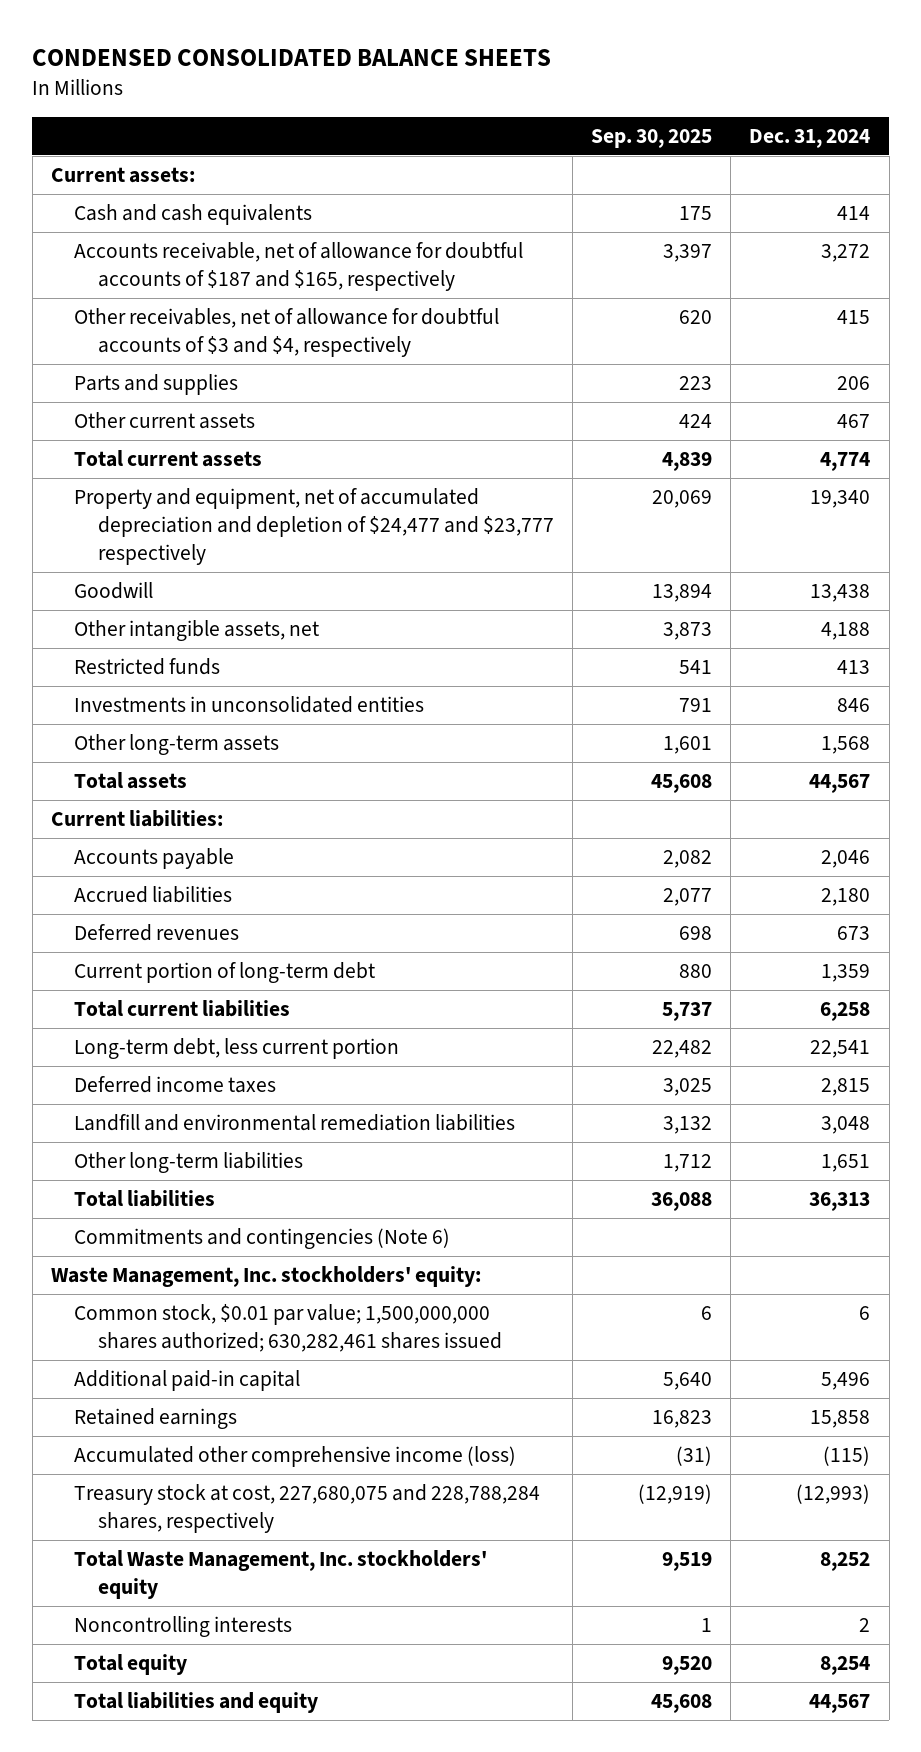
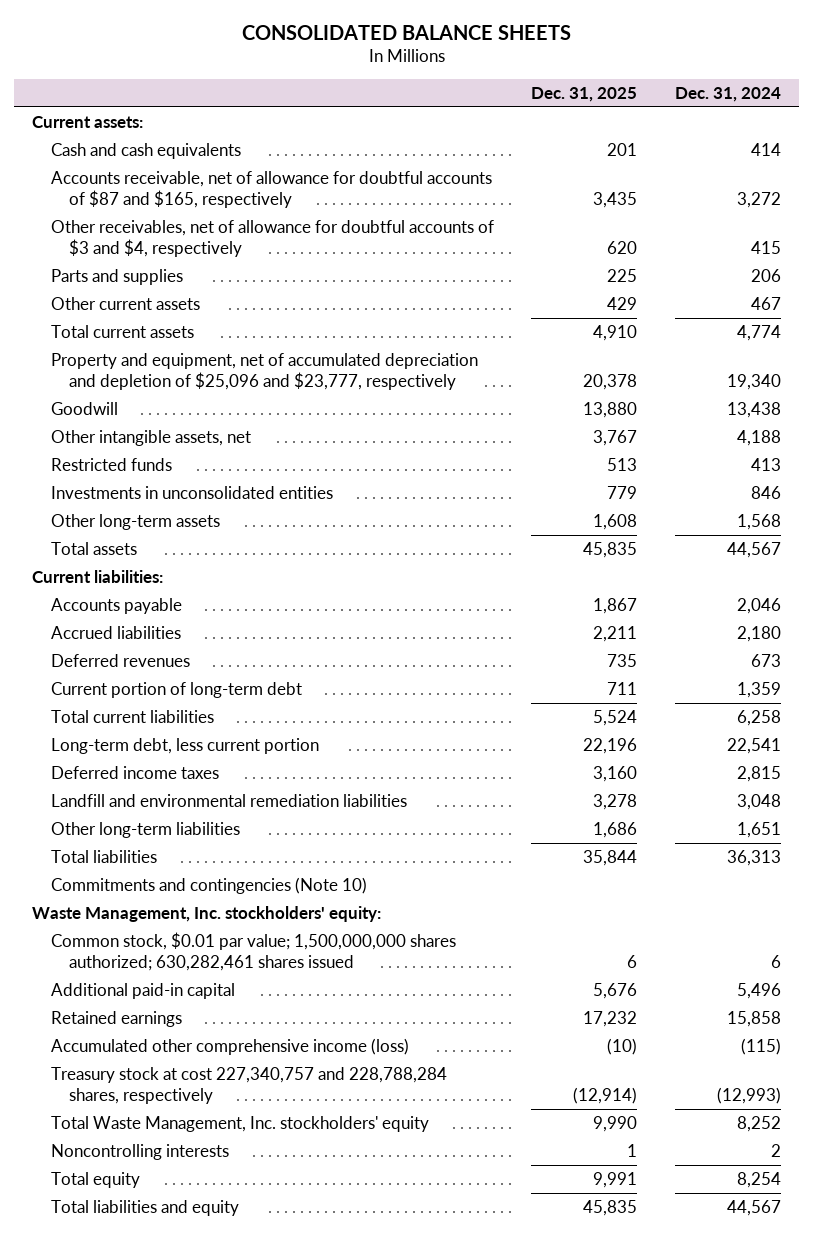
- CONDENSED CONSOLIDATED BALANCE SHEETS
+ CONSOLIDATED BALANCE SHEETS
- | Sep. 30, 2025 | Dec. 31, 2024
+ | Dec. 31, 2025 | Dec. 31, 2024
- Accounts receivable, net of allowance for doubtful accounts of $187 and $165, respectively | 3,397 | 3,272
+ Accounts receivable, net of allowance for doubtful accounts of $87 and $165, respectively | 3,435 | 3,272
- Property and equipment, net of accumulated depreciation and depletion of $24,477 and $23,777 respectively | 20,069 | 19,340
+ Property and equipment, net of accumulated depreciation and depletion of $25,096 and $23,777, respectively | 20,378 | 19,340
- Commitments and contingencies (Note 6)
+ Commitments and contingencies (Note 10)
- Treasury stock at cost, 227,680,075 and 228,788,284 shares, respectively | (12,919) | (12,993)
+ Treasury stock at cost 227,340,757 and 228,788,284 shares, respectively | (12,914) | (12,993)

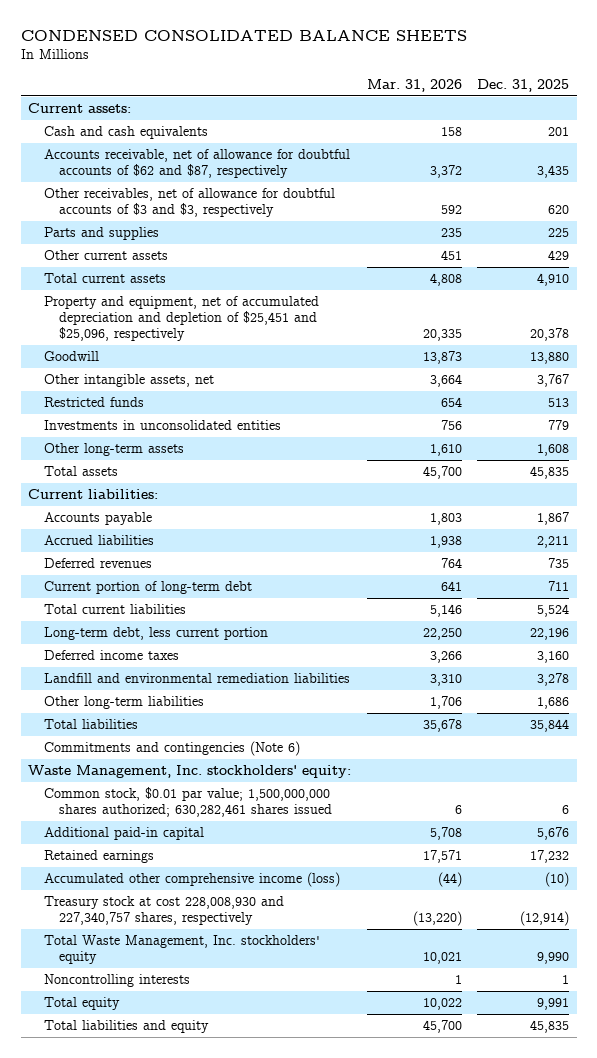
- CONSOLIDATED BALANCE SHEETS
+ CONDENSED CONSOLIDATED BALANCE SHEETS
- | Dec. 31, 2025 | Dec. 31, 2024
+ | Mar. 31, 2026 | Dec. 31, 2025
- Accounts receivable, net of allowance for doubtful accounts of $87 and $165, respectively | 3,435 | 3,272
- Other receivables, net of allowance for doubtful accounts of $3 and $4, respectively | 620 | 415
+ Accounts receivable, net of allowance for doubtful accounts of $62 and $87, respectively | 3,372 | 3,435
+ Other receivables, net of allowance for doubtful accounts of $3 and $3, respectively | 592 | 620
- Property and equipment, net of accumulated depreciation and depletion of $25,096 and $23,777, respectively | 20,378 | 19,340
+ Property and equipment, net of accumulated depreciation and depletion of $25,451 and $25,096, respectively | 20,335 | 20,378
- Commitments and contingencies (Note 10)
+ Commitments and contingencies (Note 6)
- Treasury stock at cost 227,340,757 and 228,788,284 shares, respectively | (12,914) | (12,993)
+ Treasury stock at cost 228,008,930 and 227,340,757 shares, respectively | (13,220) | (12,914)

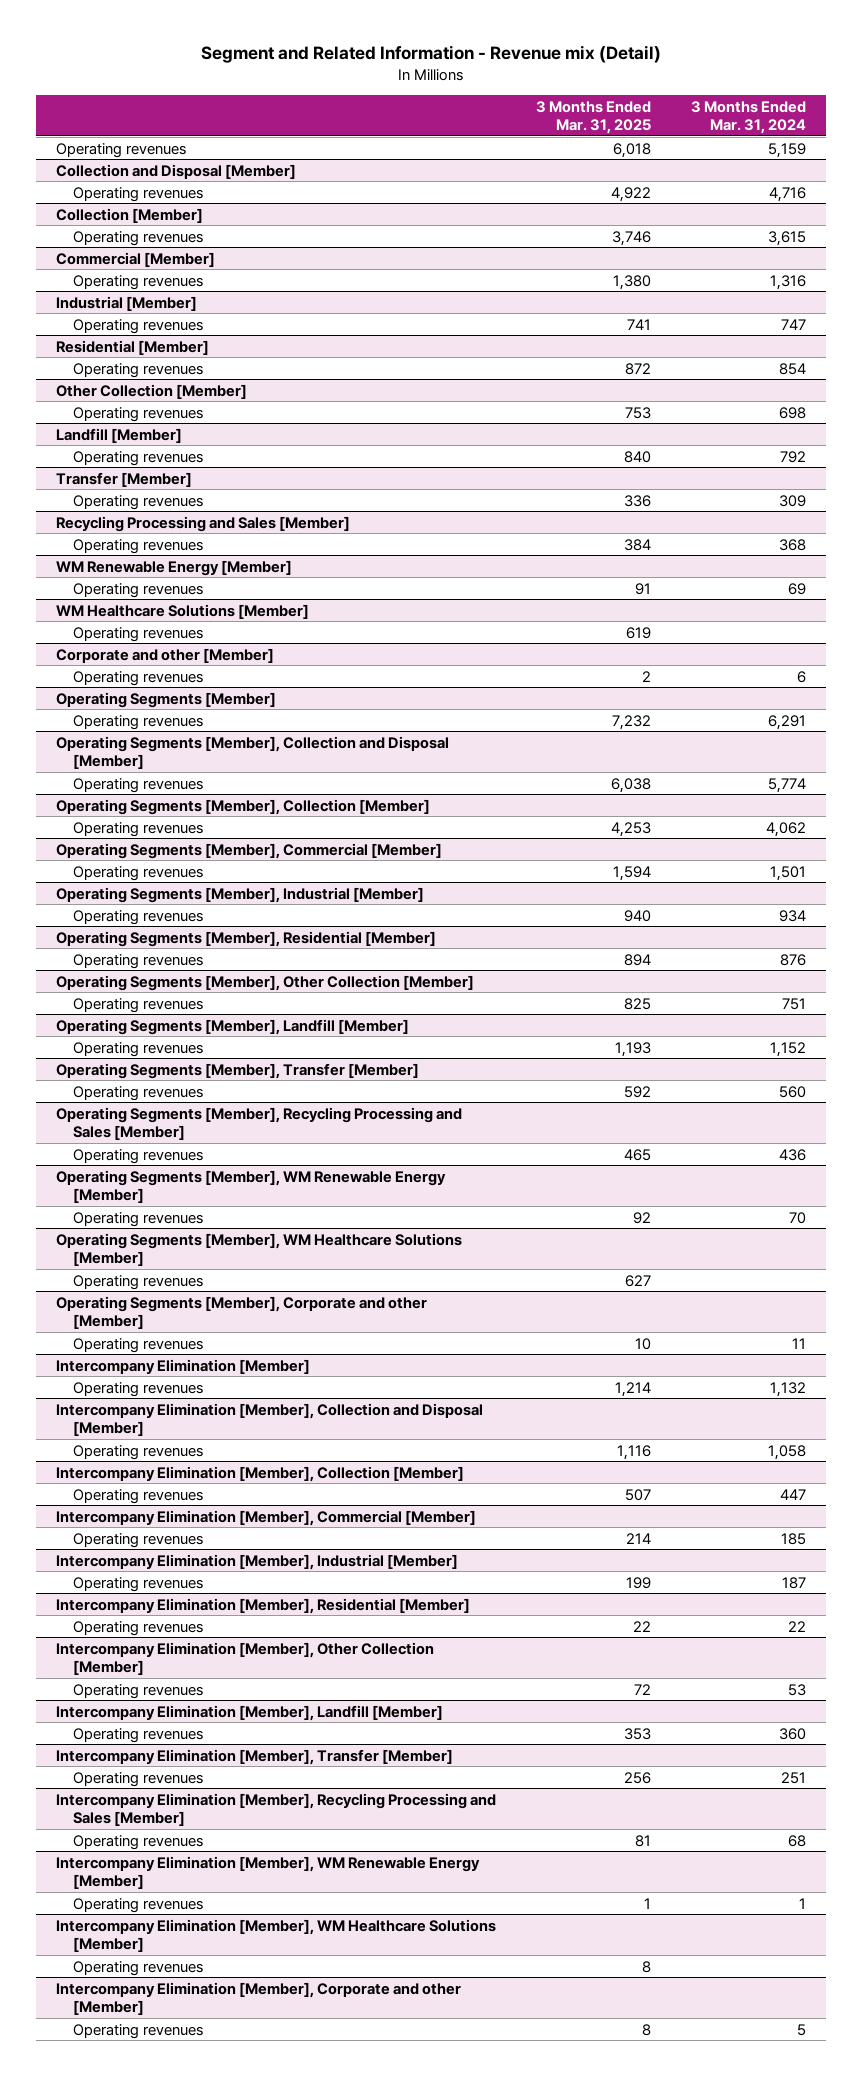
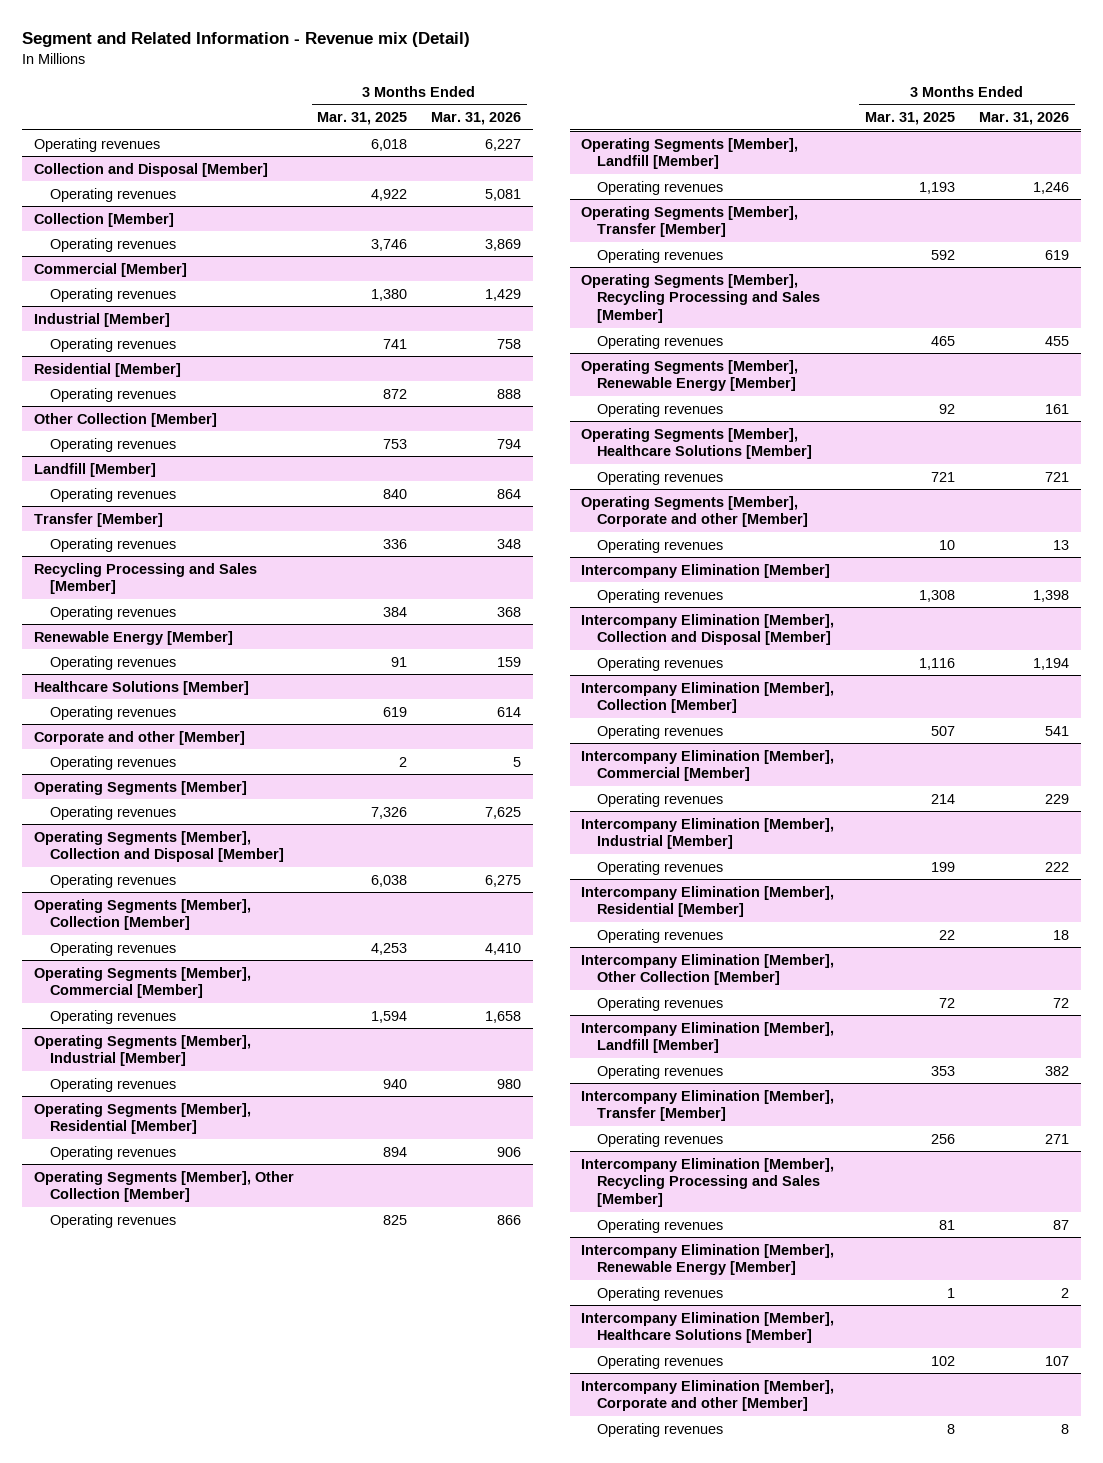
- | 3 Months Ended Mar. 31, 2025 | 3 Months Ended Mar. 31, 2024
+ | 3 Months Ended Mar. 31, 2025 | 3 Months Ended Mar. 31, 2026
- WM Renewable Energy [Member]
+ Renewable Energy [Member]
- WM Healthcare Solutions [Member]
+ Healthcare Solutions [Member]
@ Operating Segments [Member]
- Operating revenues | 7,232 | 6,291
+ Operating revenues | 7,326 | 7,625
- Operating Segments [Member], WM Renewable Energy [Member]
+ Operating Segments [Member], Renewable Energy [Member]
- Operating Segments [Member], WM Healthcare Solutions [Member]
- Operating revenues | 627 |
+ Operating Segments [Member], Healthcare Solutions [Member]
+ Operating revenues | 721 | 721
@ Intercompany Elimination [Member]
- Operating revenues | 1,214 | 1,132
+ Operating revenues | 1,308 | 1,398
- Intercompany Elimination [Member], WM Renewable Energy [Member]
+ Intercompany Elimination [Member], Renewable Energy [Member]
- Intercompany Elimination [Member], WM Healthcare Solutions [Member]
- Operating revenues | 8 |
+ Intercompany Elimination [Member], Healthcare Solutions [Member]
+ Operating revenues | 102 | 107

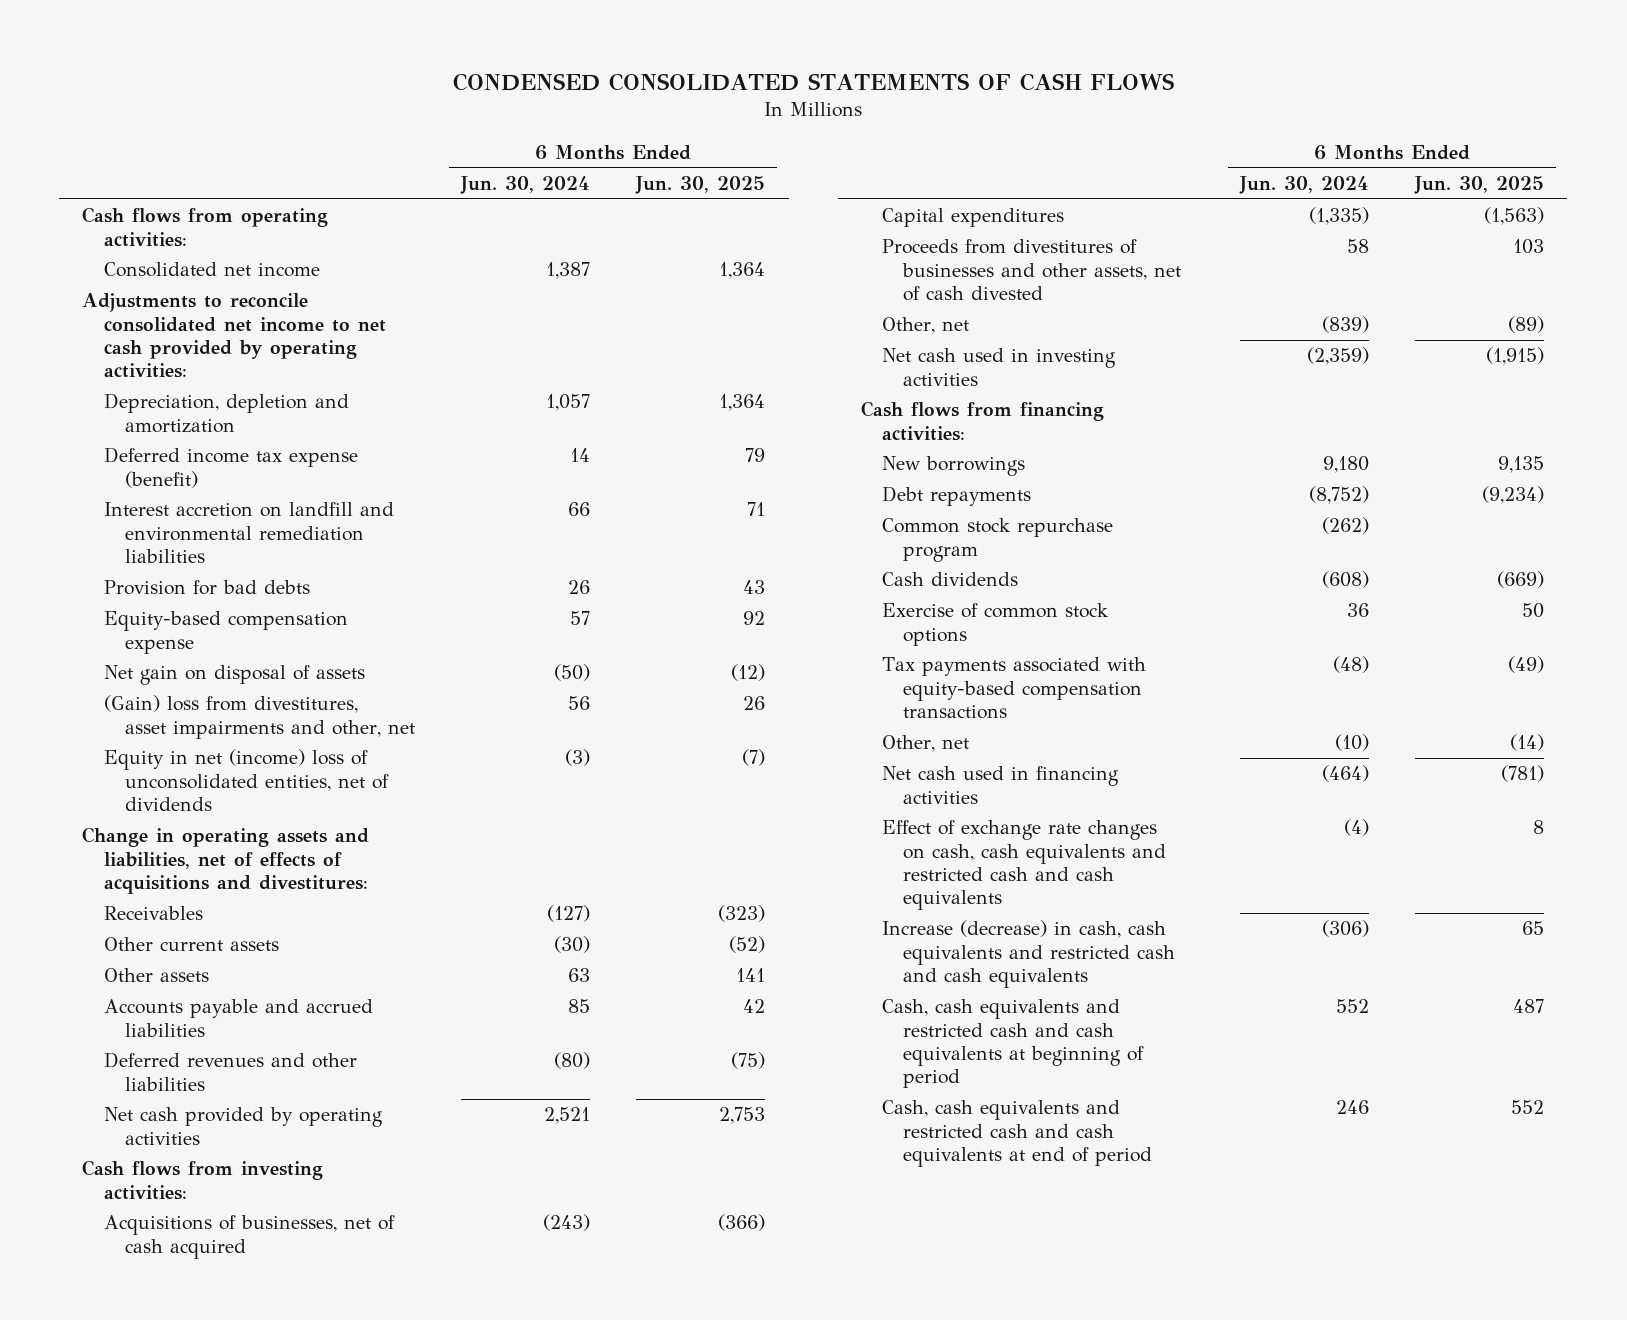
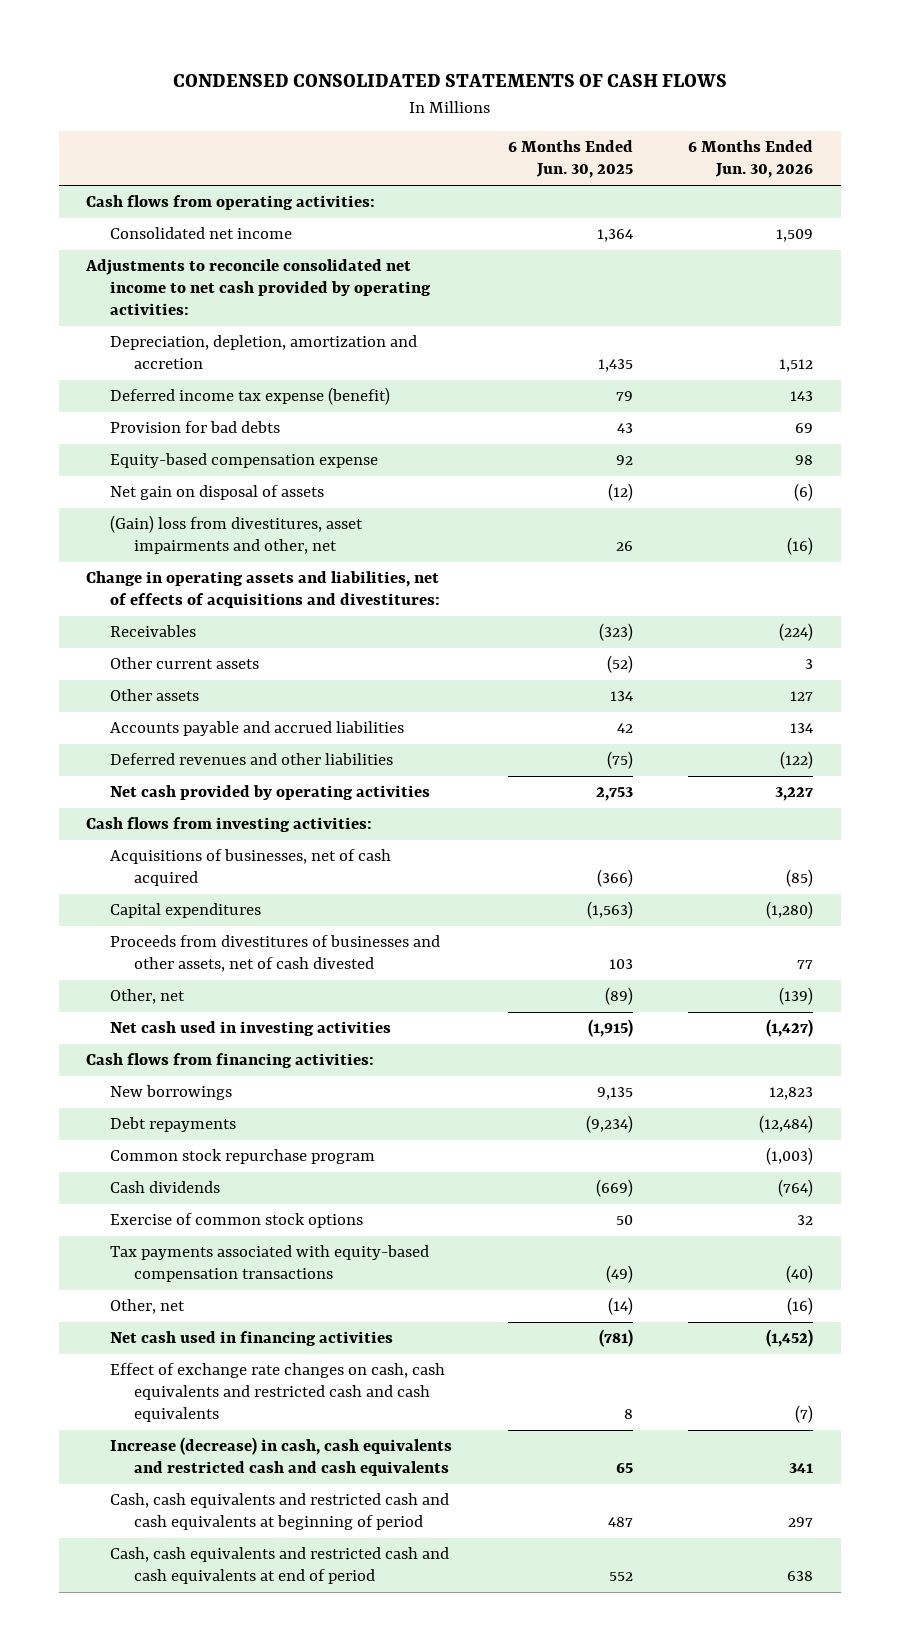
- | 6 Months Ended Jun. 30, 2024 | 6 Months Ended Jun. 30, 2025
+ | 6 Months Ended Jun. 30, 2025 | 6 Months Ended Jun. 30, 2026
- Depreciation, depletion and amortization | 1,057 | 1,364
+ Depreciation, depletion, amortization and accretion | 1,435 | 1,512
- Interest accretion on landfill and environmental remediation liabilities | 66 | 71
- Equity in net (income) loss of unconsolidated entities, net of dividends | (3) | (7)
- Other assets | 63 | 141
+ Other assets | 134 | 127

